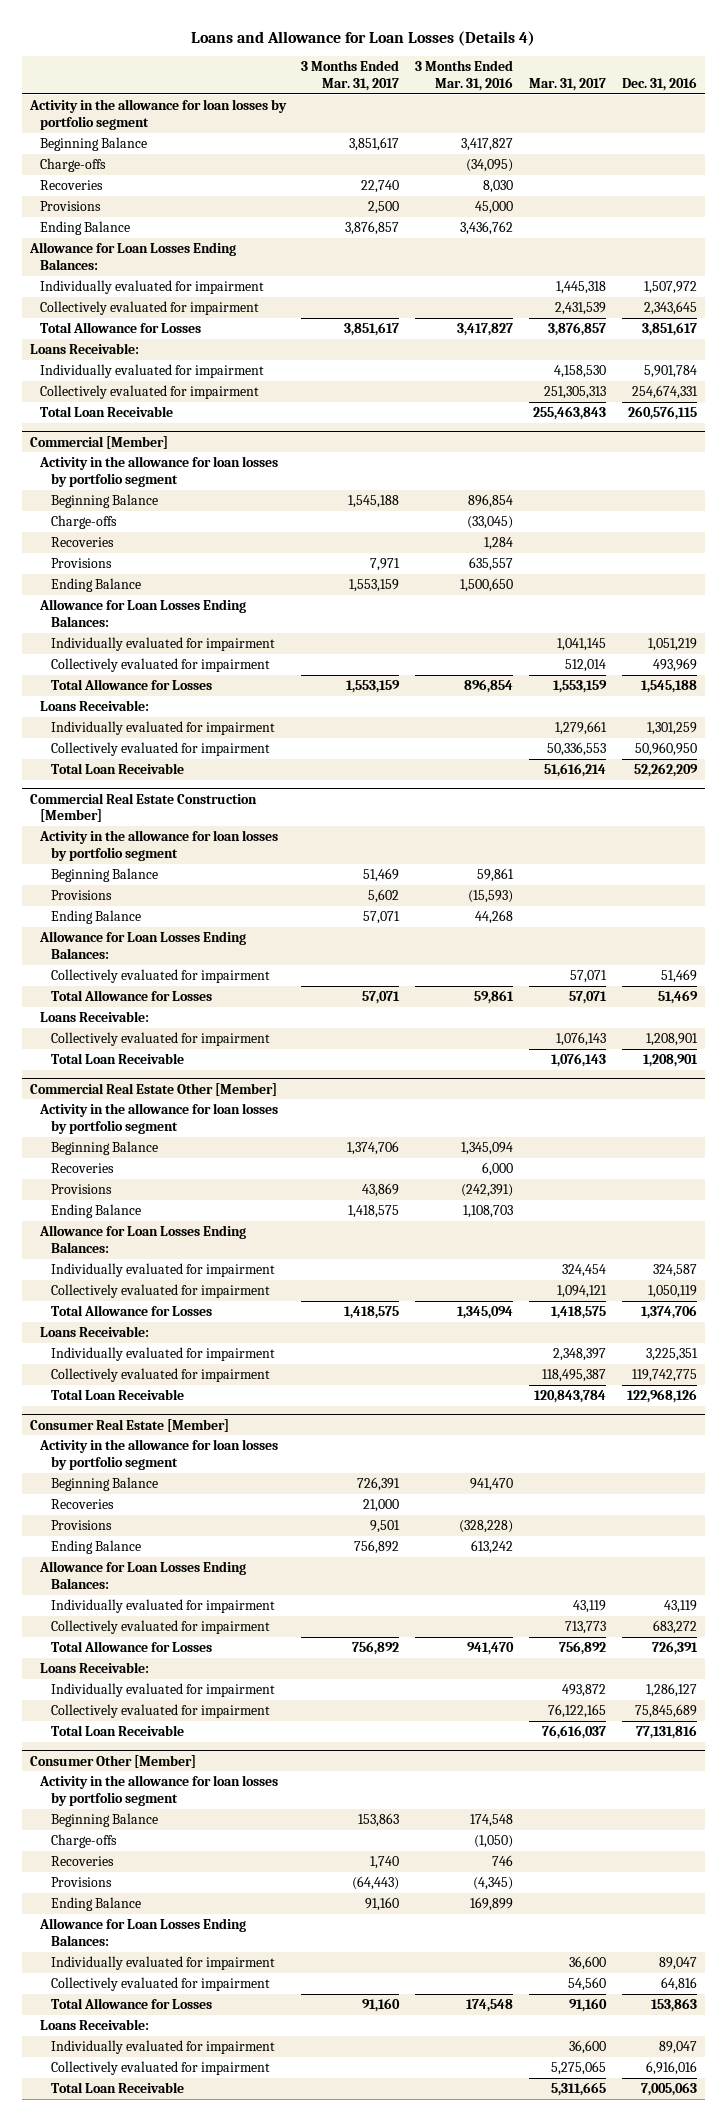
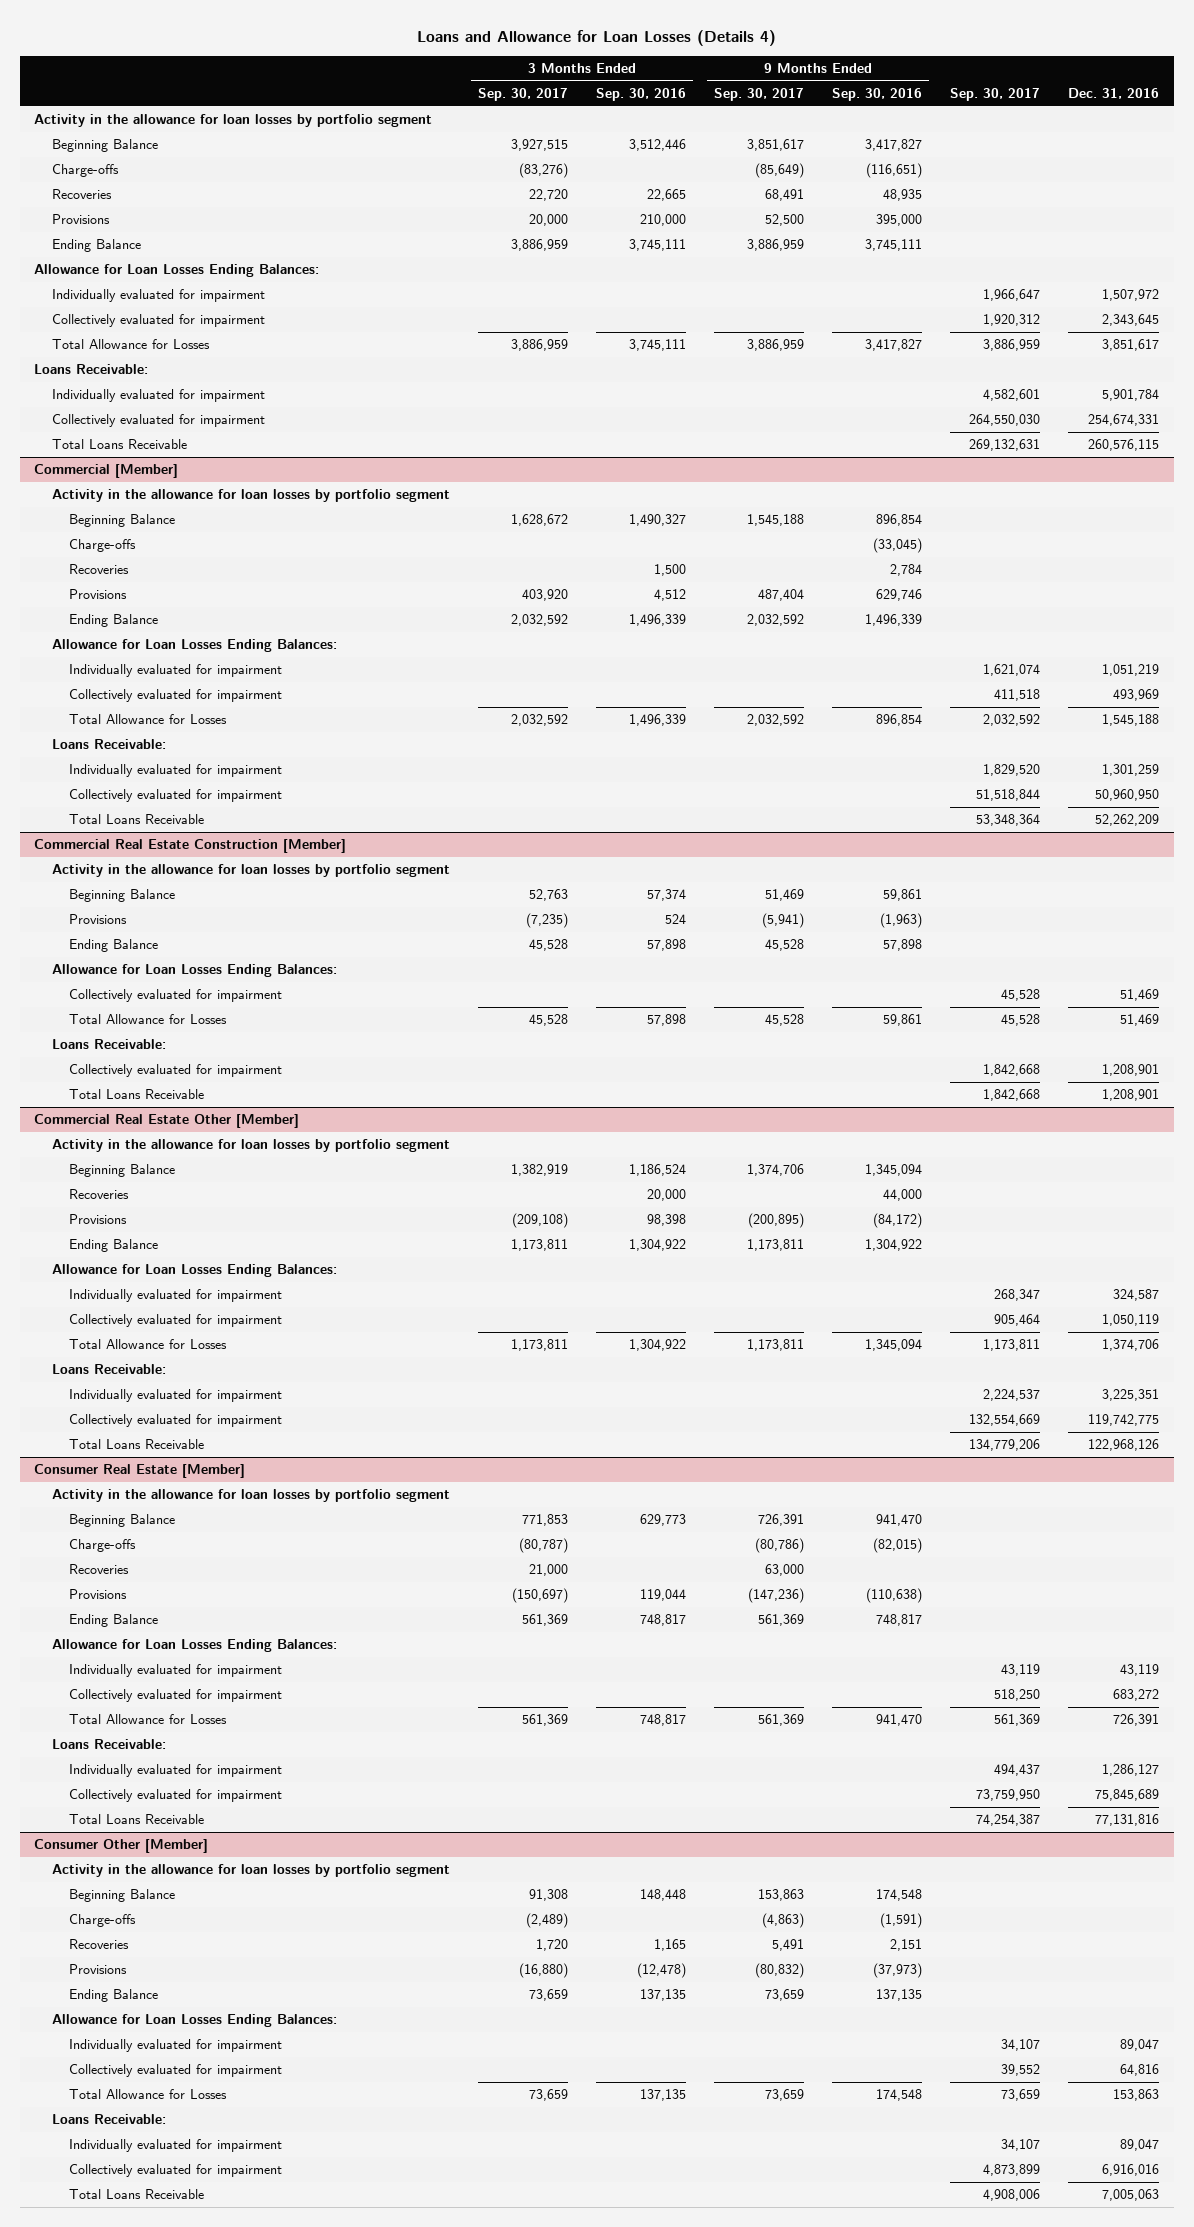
- | 3 Months Ended Mar. 31, 2017 | 3 Months Ended Mar. 31, 2016 | Mar. 31, 2017 | Dec. 31, 2016
+ | 3 Months Ended Sep. 30, 2017 | 3 Months Ended Sep. 30, 2016 | 9 Months Ended Sep. 30, 2017 | 9 Months Ended Sep. 30, 2016 | Sep. 30, 2017 | Dec. 31, 2016
- Total Loan Receivable | | | 255,463,843 | 260,576,115
+ Total Loans Receivable | | | | | 269,132,631 | 260,576,115
@ Commercial [Member]
- Total Loan Receivable | | | 51,616,214 | 52,262,209
+ Total Loans Receivable | | | | | 53,348,364 | 52,262,209
@ Commercial Real Estate Construction [Member]
- Total Loan Receivable | | | 1,076,143 | 1,208,901
+ Total Loans Receivable | | | | | 1,842,668 | 1,208,901
@ Commercial Real Estate Other [Member]
- Total Loan Receivable | | | 120,843,784 | 122,968,126
+ Total Loans Receivable | | | | | 134,779,206 | 122,968,126
@ Consumer Real Estate [Member]
+ Charge-offs | (80,787) | | (80,786) | (82,015) | |
- Total Loan Receivable | | | 76,616,037 | 77,131,816
+ Total Loans Receivable | | | | | 74,254,387 | 77,131,816
@ Consumer Other [Member]
- Total Loan Receivable | | | 5,311,665 | 7,005,063
+ Total Loans Receivable | | | | | 4,908,006 | 7,005,063

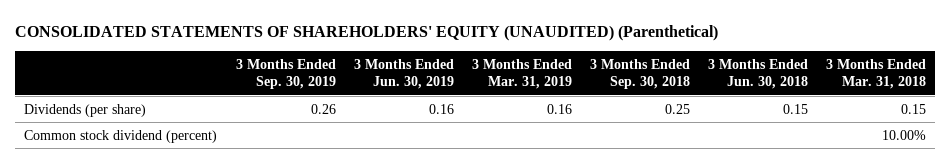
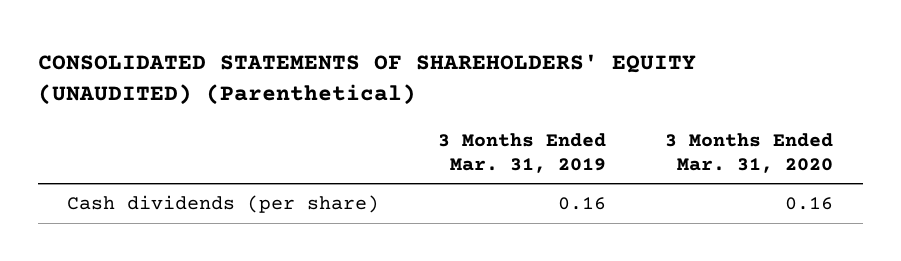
- | 3 Months Ended Sep. 30, 2019 | 3 Months Ended Jun. 30, 2019 | 3 Months Ended Mar. 31, 2019 | 3 Months Ended Sep. 30, 2018 | 3 Months Ended Jun. 30, 2018 | 3 Months Ended Mar. 31, 2018
+ | 3 Months Ended Mar. 31, 2019 | 3 Months Ended Mar. 31, 2020
- Dividends (per share) | 0.26 | 0.16 | 0.16 | 0.25 | 0.15 | 0.15
- Common stock dividend (percent) | | | | | | 10.00%
+ Cash dividends (per share) | 0.16 | 0.16

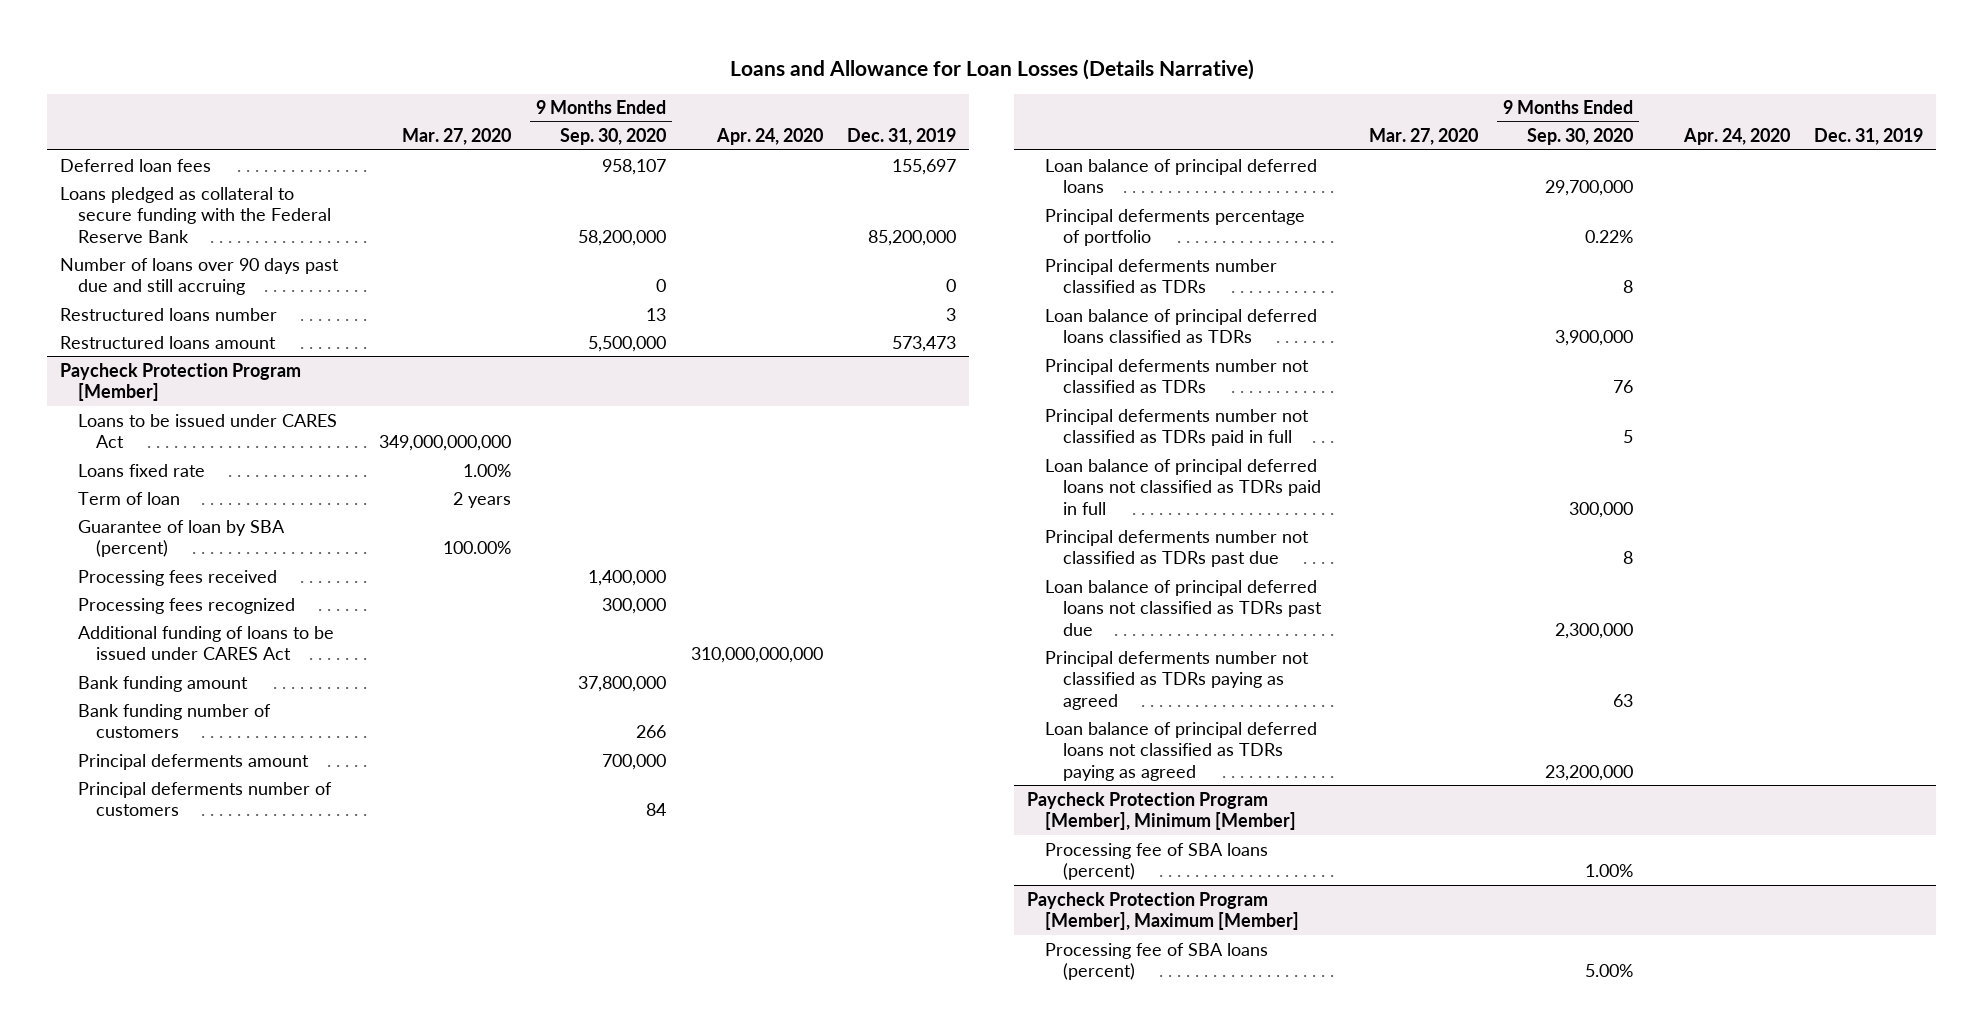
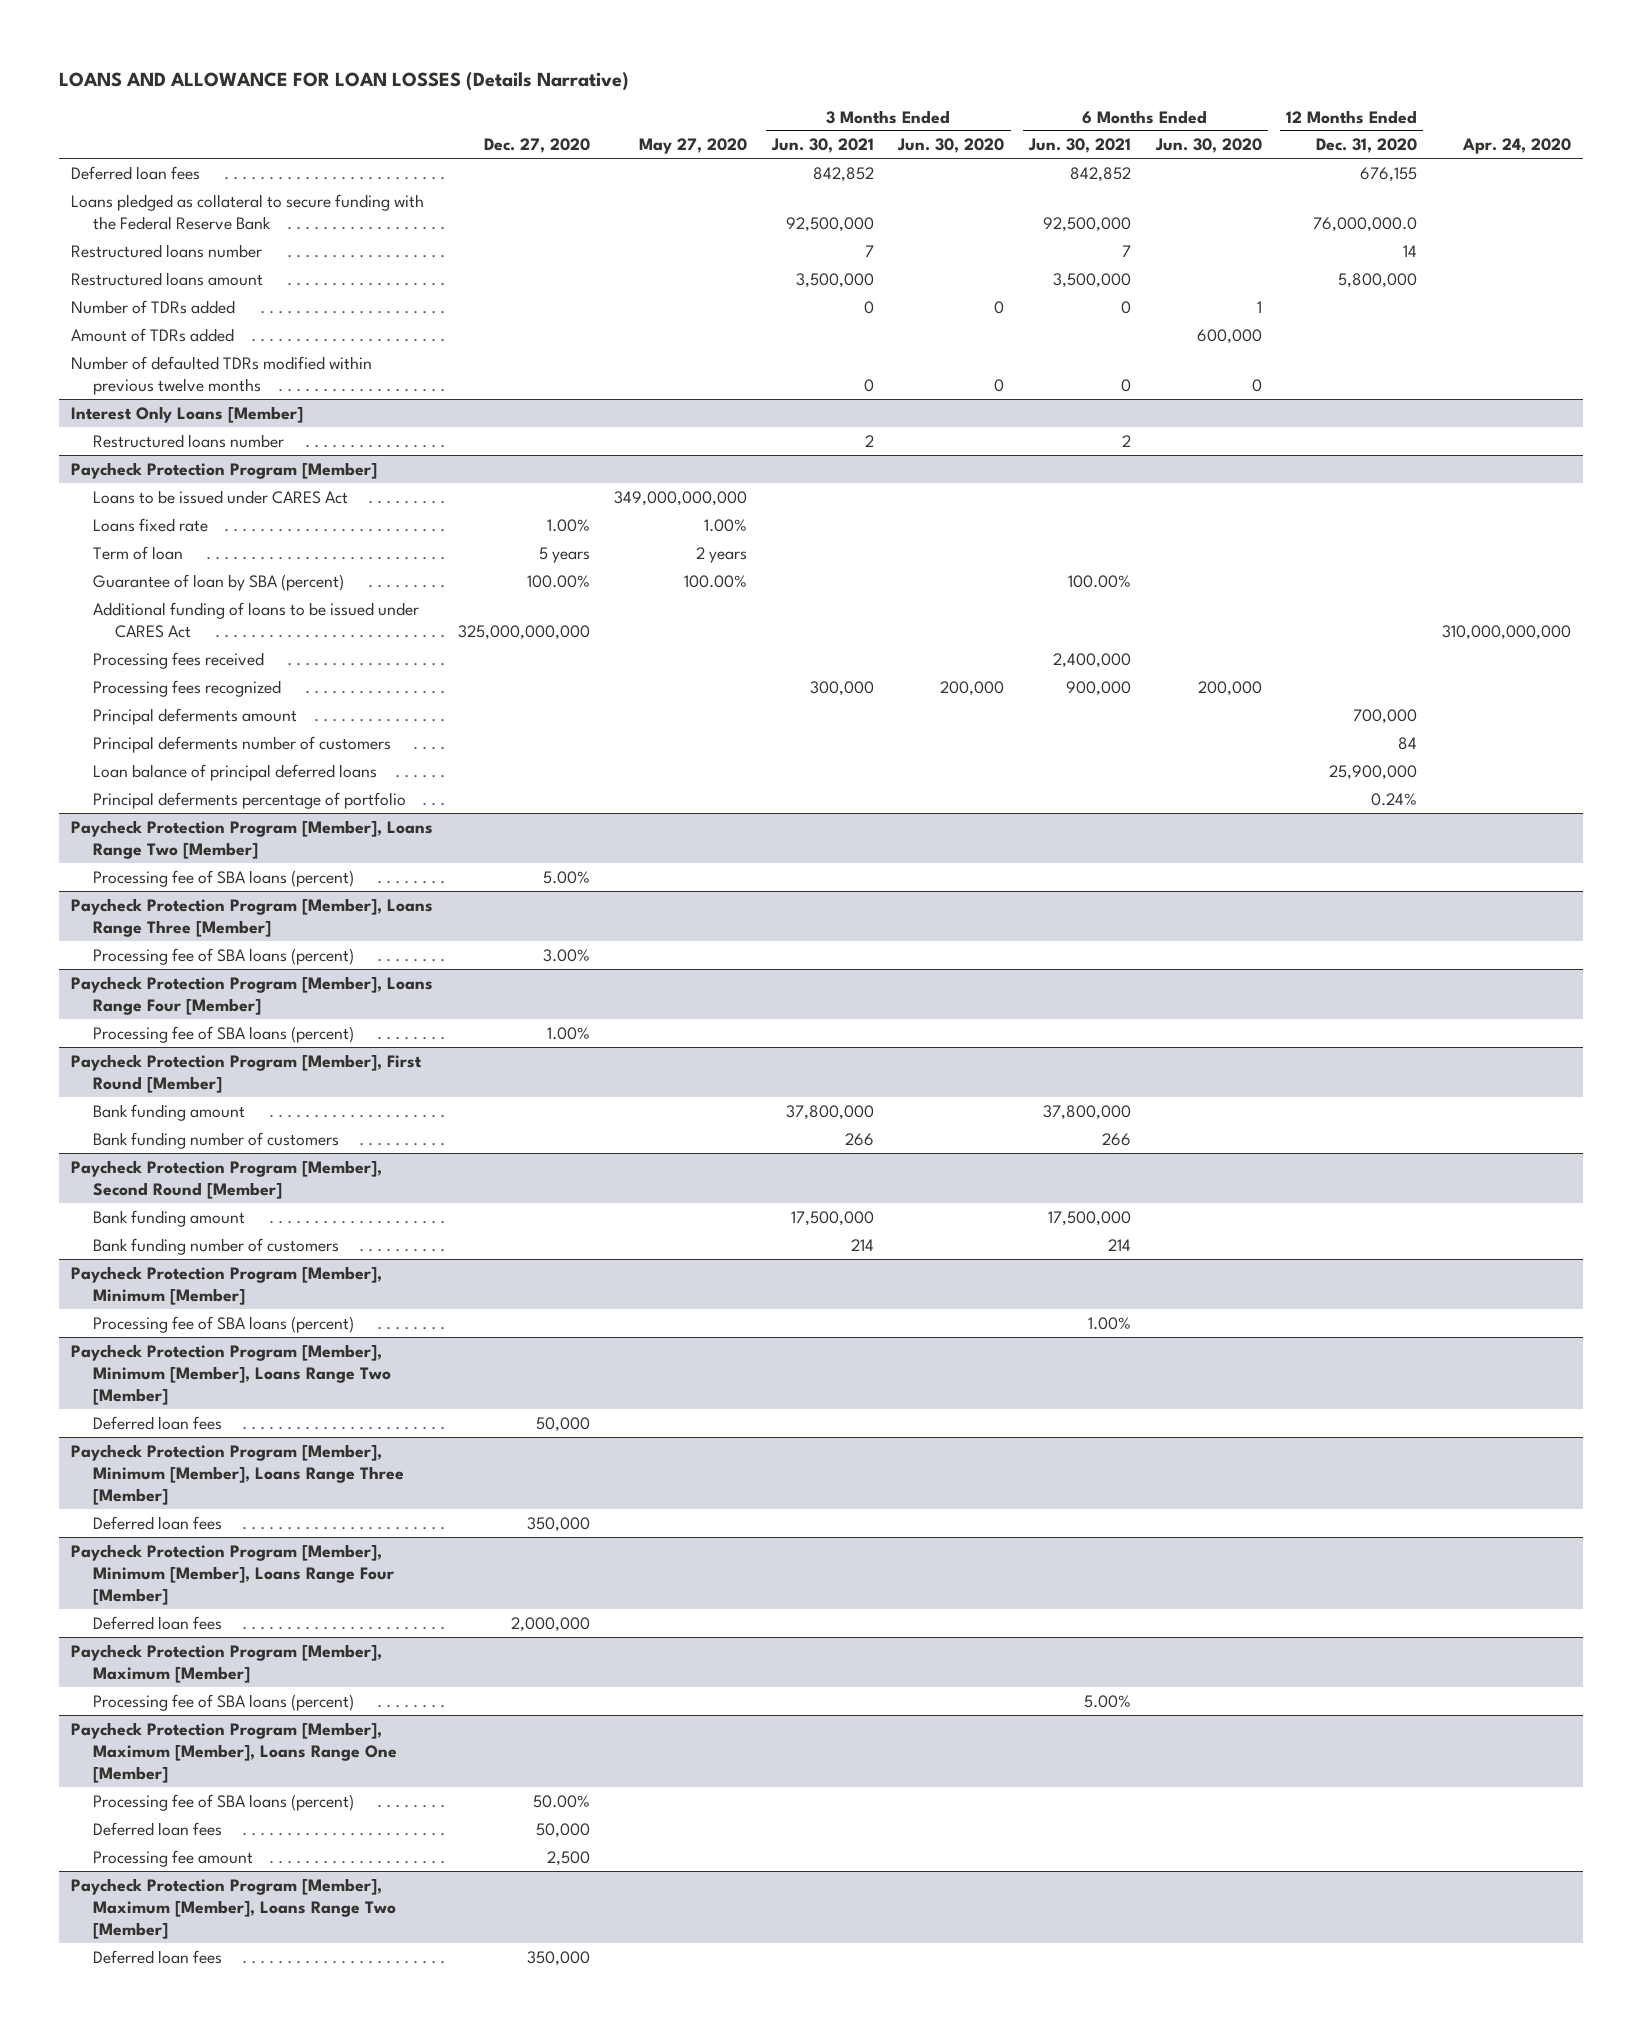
- Loans and Allowance for Loan Losses (Details Narrative)
+ LOANS AND ALLOWANCE FOR LOAN LOSSES (Details Narrative)
- | Mar. 27, 2020 | 9 Months Ended Sep. 30, 2020 | Apr. 24, 2020 | Dec. 31, 2019
+ | Dec. 27, 2020 | May 27, 2020 | 3 Months Ended Jun. 30, 2021 | 3 Months Ended Jun. 30, 2020 | 6 Months Ended Jun. 30, 2021 | 6 Months Ended Jun. 30, 2020 | 12 Months Ended Dec. 31, 2020 | Apr. 24, 2020
- Number of loans over 90 days past due and still accruing | | 0 | | 0
+ Number of TDRs added | | | 0 | 0 | 0 | 1 | |
+ Amount of TDRs added | | | | | | 600,000 | |
+ Number of defaulted TDRs modified within previous twelve months | | | 0 | 0 | 0 | 0 | |
+ Interest Only Loans [Member]
+ Restructured loans number | | | 2 | | 2 | | |
@ Paycheck Protection Program [Member]
moved up: Additional funding of loans to be issued under CARES Act | 325,000,000,000 | | | | | | | 310,000,000,000
- Bank funding amount | | 37,800,000 | |
- Bank funding number of customers | | 266 | |
- Principal deferments number classified as TDRs | | 8 | |
- Loan balance of principal deferred loans classified as TDRs | | 3,900,000 | |
- Principal deferments number not classified as TDRs | | 76 | |
- Principal deferments number not classified as TDRs paid in full | | 5 | |
- Loan balance of principal deferred loans not classified as TDRs paid in full | | 300,000 | |
- Principal deferments number not classified as TDRs past due | | 8 | |
- Loan balance of principal deferred loans not classified as TDRs past due | | 2,300,000 | |
- Principal deferments number not classified as TDRs paying as agreed | | 63 | |
- Loan balance of principal deferred loans not classified as TDRs paying as agreed | | 23,200,000 | |
+ Paycheck Protection Program [Member], Loans Range Two [Member]
+ Processing fee of SBA loans (percent) | 5.00% | | | | | | |
+ Paycheck Protection Program [Member], Loans Range Three [Member]
+ Processing fee of SBA loans (percent) | 3.00% | | | | | | |
+ Paycheck Protection Program [Member], Loans Range Four [Member]
+ Processing fee of SBA loans (percent) | 1.00% | | | | | | |
+ Paycheck Protection Program [Member], First Round [Member]
+ Bank funding amount | | | 37,800,000 | | 37,800,000 | | |
+ Bank funding number of customers | | | 266 | | 266 | | |
+ Paycheck Protection Program [Member], Second Round [Member]
+ Bank funding amount | | | 17,500,000 | | 17,500,000 | | |
+ Bank funding number of customers | | | 214 | | 214 | | |
+ Paycheck Protection Program [Member], Minimum [Member], Loans Range Two [Member]
+ Deferred loan fees | 50,000 | | | | | | |
+ Paycheck Protection Program [Member], Minimum [Member], Loans Range Three [Member]
+ Deferred loan fees | 350,000 | | | | | | |
+ Paycheck Protection Program [Member], Minimum [Member], Loans Range Four [Member]
+ Deferred loan fees | 2,000,000 | | | | | | |
+ Paycheck Protection Program [Member], Maximum [Member], Loans Range One [Member]
+ Processing fee of SBA loans (percent) | 50.00% | | | | | | |
+ Deferred loan fees | 50,000 | | | | | | |
+ Processing fee amount | 2,500 | | | | | | |
+ Paycheck Protection Program [Member], Maximum [Member], Loans Range Two [Member]
+ Deferred loan fees | 350,000 | | | | | | |

